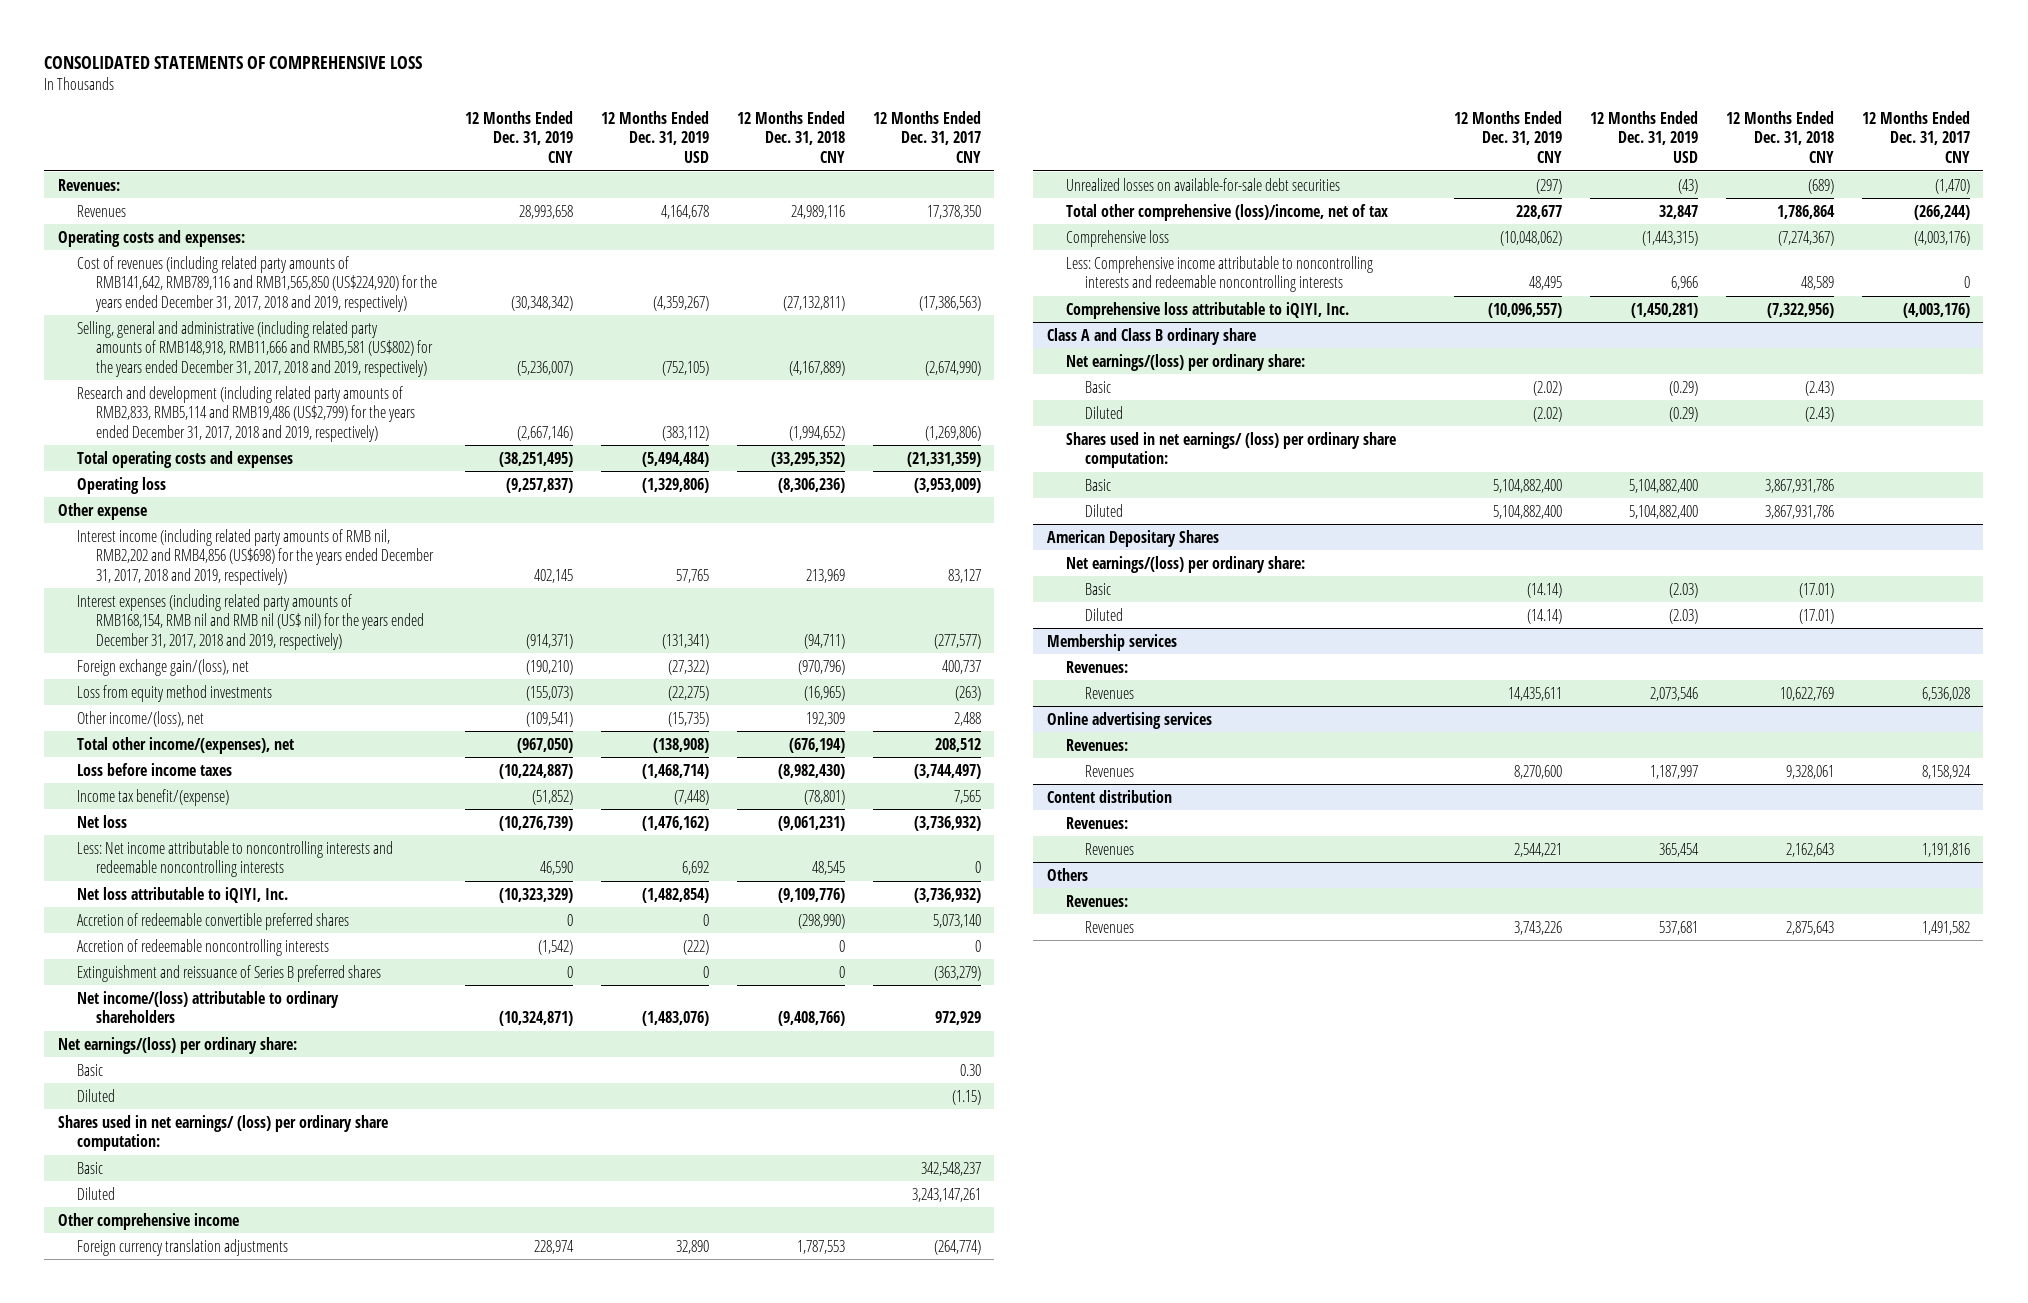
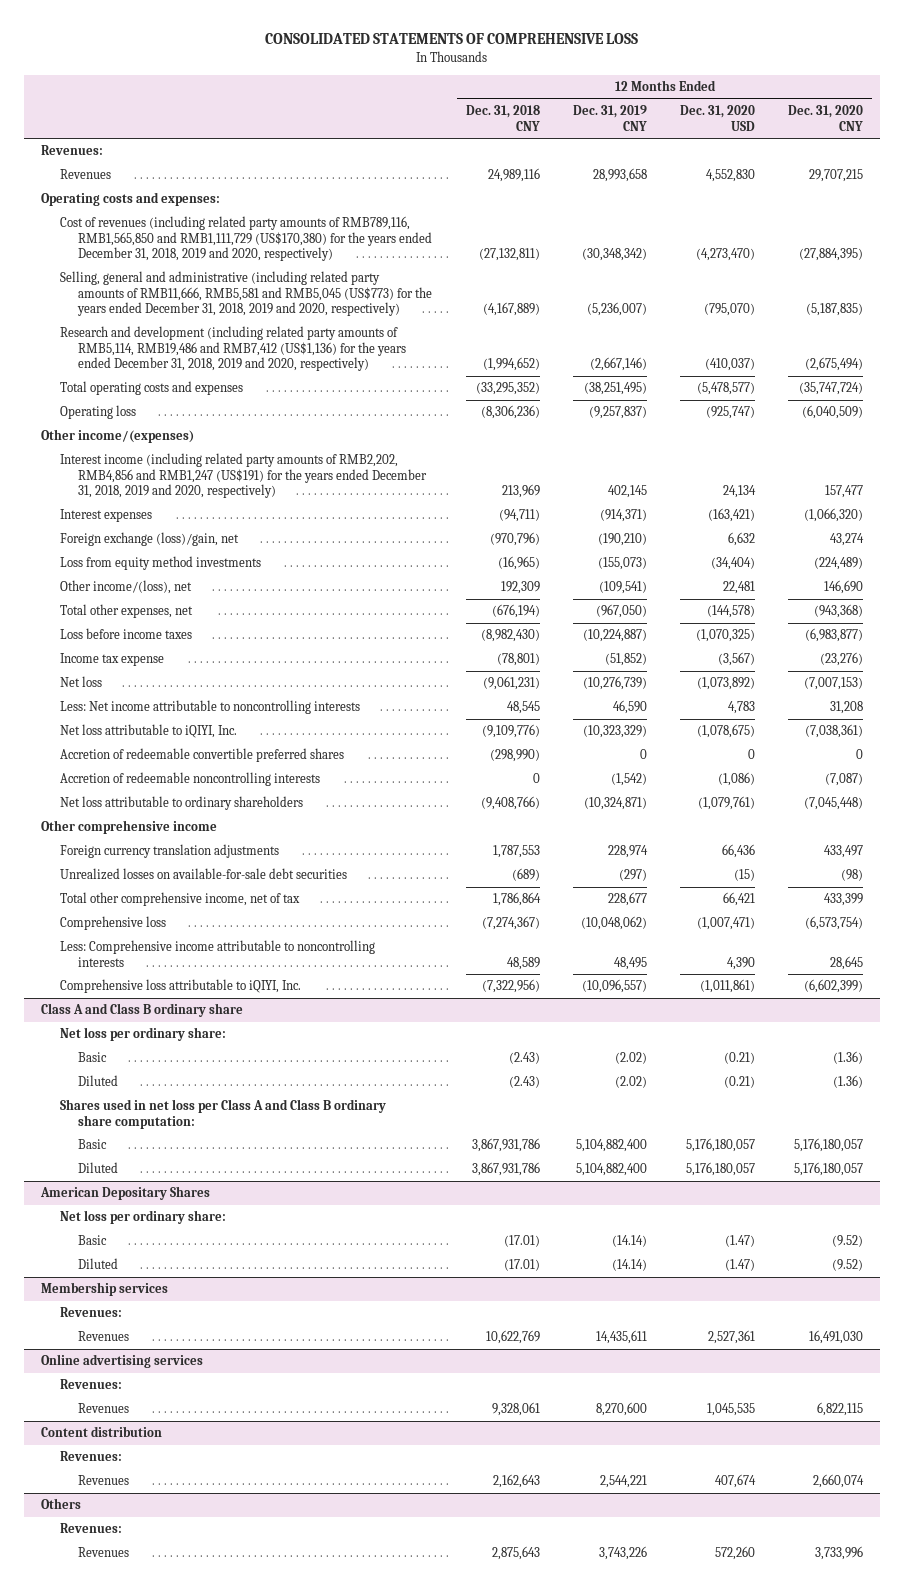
- | 12 Months Ended Dec. 31, 2019 CNY | 12 Months Ended Dec. 31, 2019 USD | 12 Months Ended Dec. 31, 2018 CNY | 12 Months Ended Dec. 31, 2017 CNY
+ | 12 Months Ended Dec. 31, 2018 CNY | 12 Months Ended Dec. 31, 2019 CNY | 12 Months Ended Dec. 31, 2020 USD | 12 Months Ended Dec. 31, 2020 CNY
- Cost of revenues (including related party amounts of RMB141,642, RMB789,116 and RMB1,565,850 (US$224,920) for the years ended December 31, 2017, 2018 and 2019, respectively) | (30,348,342) | (4,359,267) | (27,132,811) | (17,386,563)
- Selling, general and administrative (including related party amounts of RMB148,918, RMB11,666 and RMB5,581 (US$802) for the years ended December 31, 2017, 2018 and 2019, respectively) | (5,236,007) | (752,105) | (4,167,889) | (2,674,990)
- Research and development (including related party amounts of RMB2,833, RMB5,114 and RMB19,486 (US$2,799) for the years ended December 31, 2017, 2018 and 2019, respectively) | (2,667,146) | (383,112) | (1,994,652) | (1,269,806)
+ Cost of revenues (including related party amounts of RMB789,116, RMB1,565,850 and RMB1,111,729 (US$170,380) for the years ended December 31, 2018, 2019 and 2020, respectively) | (27,132,811) | (30,348,342) | (4,273,470) | (27,884,395)
+ Selling, general and administrative (including related party amounts of RMB11,666, RMB5,581 and RMB5,045 (US$773) for the years ended December 31, 2018, 2019 and 2020, respectively) | (4,167,889) | (5,236,007) | (795,070) | (5,187,835)
+ Research and development (including related party amounts of RMB5,114, RMB19,486 and RMB7,412 (US$1,136) for the years ended December 31, 2018, 2019 and 2020, respectively) | (1,994,652) | (2,667,146) | (410,037) | (2,675,494)
- Other expense
- Interest income (including related party amounts of RMB nil, RMB2,202 and RMB4,856 (US$698) for the years ended December 31, 2017, 2018 and 2019, respectively) | 402,145 | 57,765 | 213,969 | 83,127
- Interest expenses (including related party amounts of RMB168,154, RMB nil and RMB nil (US$ nil) for the years ended December 31, 2017, 2018 and 2019, respectively) | (914,371) | (131,341) | (94,711) | (277,577)
- Foreign exchange gain/(loss), net | (190,210) | (27,322) | (970,796) | 400,737
+ Other income/(expenses)
+ Interest income (including related party amounts of RMB2,202, RMB4,856 and RMB1,247 (US$191) for the years ended December 31, 2018, 2019 and 2020, respectively) | 213,969 | 402,145 | 24,134 | 157,477
+ Interest expenses | (94,711) | (914,371) | (163,421) | (1,066,320)
+ Foreign exchange (loss)/gain, net | (970,796) | (190,210) | 6,632 | 43,274
- Total other income/(expenses), net | (967,050) | (138,908) | (676,194) | 208,512
+ Total other expenses, net | (676,194) | (967,050) | (144,578) | (943,368)
- Income tax benefit/(expense) | (51,852) | (7,448) | (78,801) | 7,565
+ Income tax expense | (78,801) | (51,852) | (3,567) | (23,276)
- Less: Net income attributable to noncontrolling interests and redeemable noncontrolling interests | 46,590 | 6,692 | 48,545 | 0
+ Less: Net income attributable to noncontrolling interests | 48,545 | 46,590 | 4,783 | 31,208
- Extinguishment and reissuance of Series B preferred shares | 0 | 0 | 0 | (363,279)
- Net income/(loss) attributable to ordinary shareholders | (10,324,871) | (1,483,076) | (9,408,766) | 972,929
- Net earnings/(loss) per ordinary share:
- Basic | | | | 0.30
- Diluted | | | | (1.15)
- Shares used in net earnings/ (loss) per ordinary share computation:
- Basic | | | | 342,548,237
- Diluted | | | | 3,243,147,261
+ Net loss attributable to ordinary shareholders | (9,408,766) | (10,324,871) | (1,079,761) | (7,045,448)
- Total other comprehensive (loss)/income, net of tax | 228,677 | 32,847 | 1,786,864 | (266,244)
+ Total other comprehensive income, net of tax | 1,786,864 | 228,677 | 66,421 | 433,399
- Less: Comprehensive income attributable to noncontrolling interests and redeemable noncontrolling interests | 48,495 | 6,966 | 48,589 | 0
+ Less: Comprehensive income attributable to noncontrolling interests | 48,589 | 48,495 | 4,390 | 28,645
@ Class A and Class B ordinary share
- Net earnings/(loss) per ordinary share:
+ Net loss per ordinary share:
- Shares used in net earnings/ (loss) per ordinary share computation:
+ Shares used in net loss per Class A and Class B ordinary share computation:
@ American Depositary Shares
- Net earnings/(loss) per ordinary share:
+ Net loss per ordinary share:

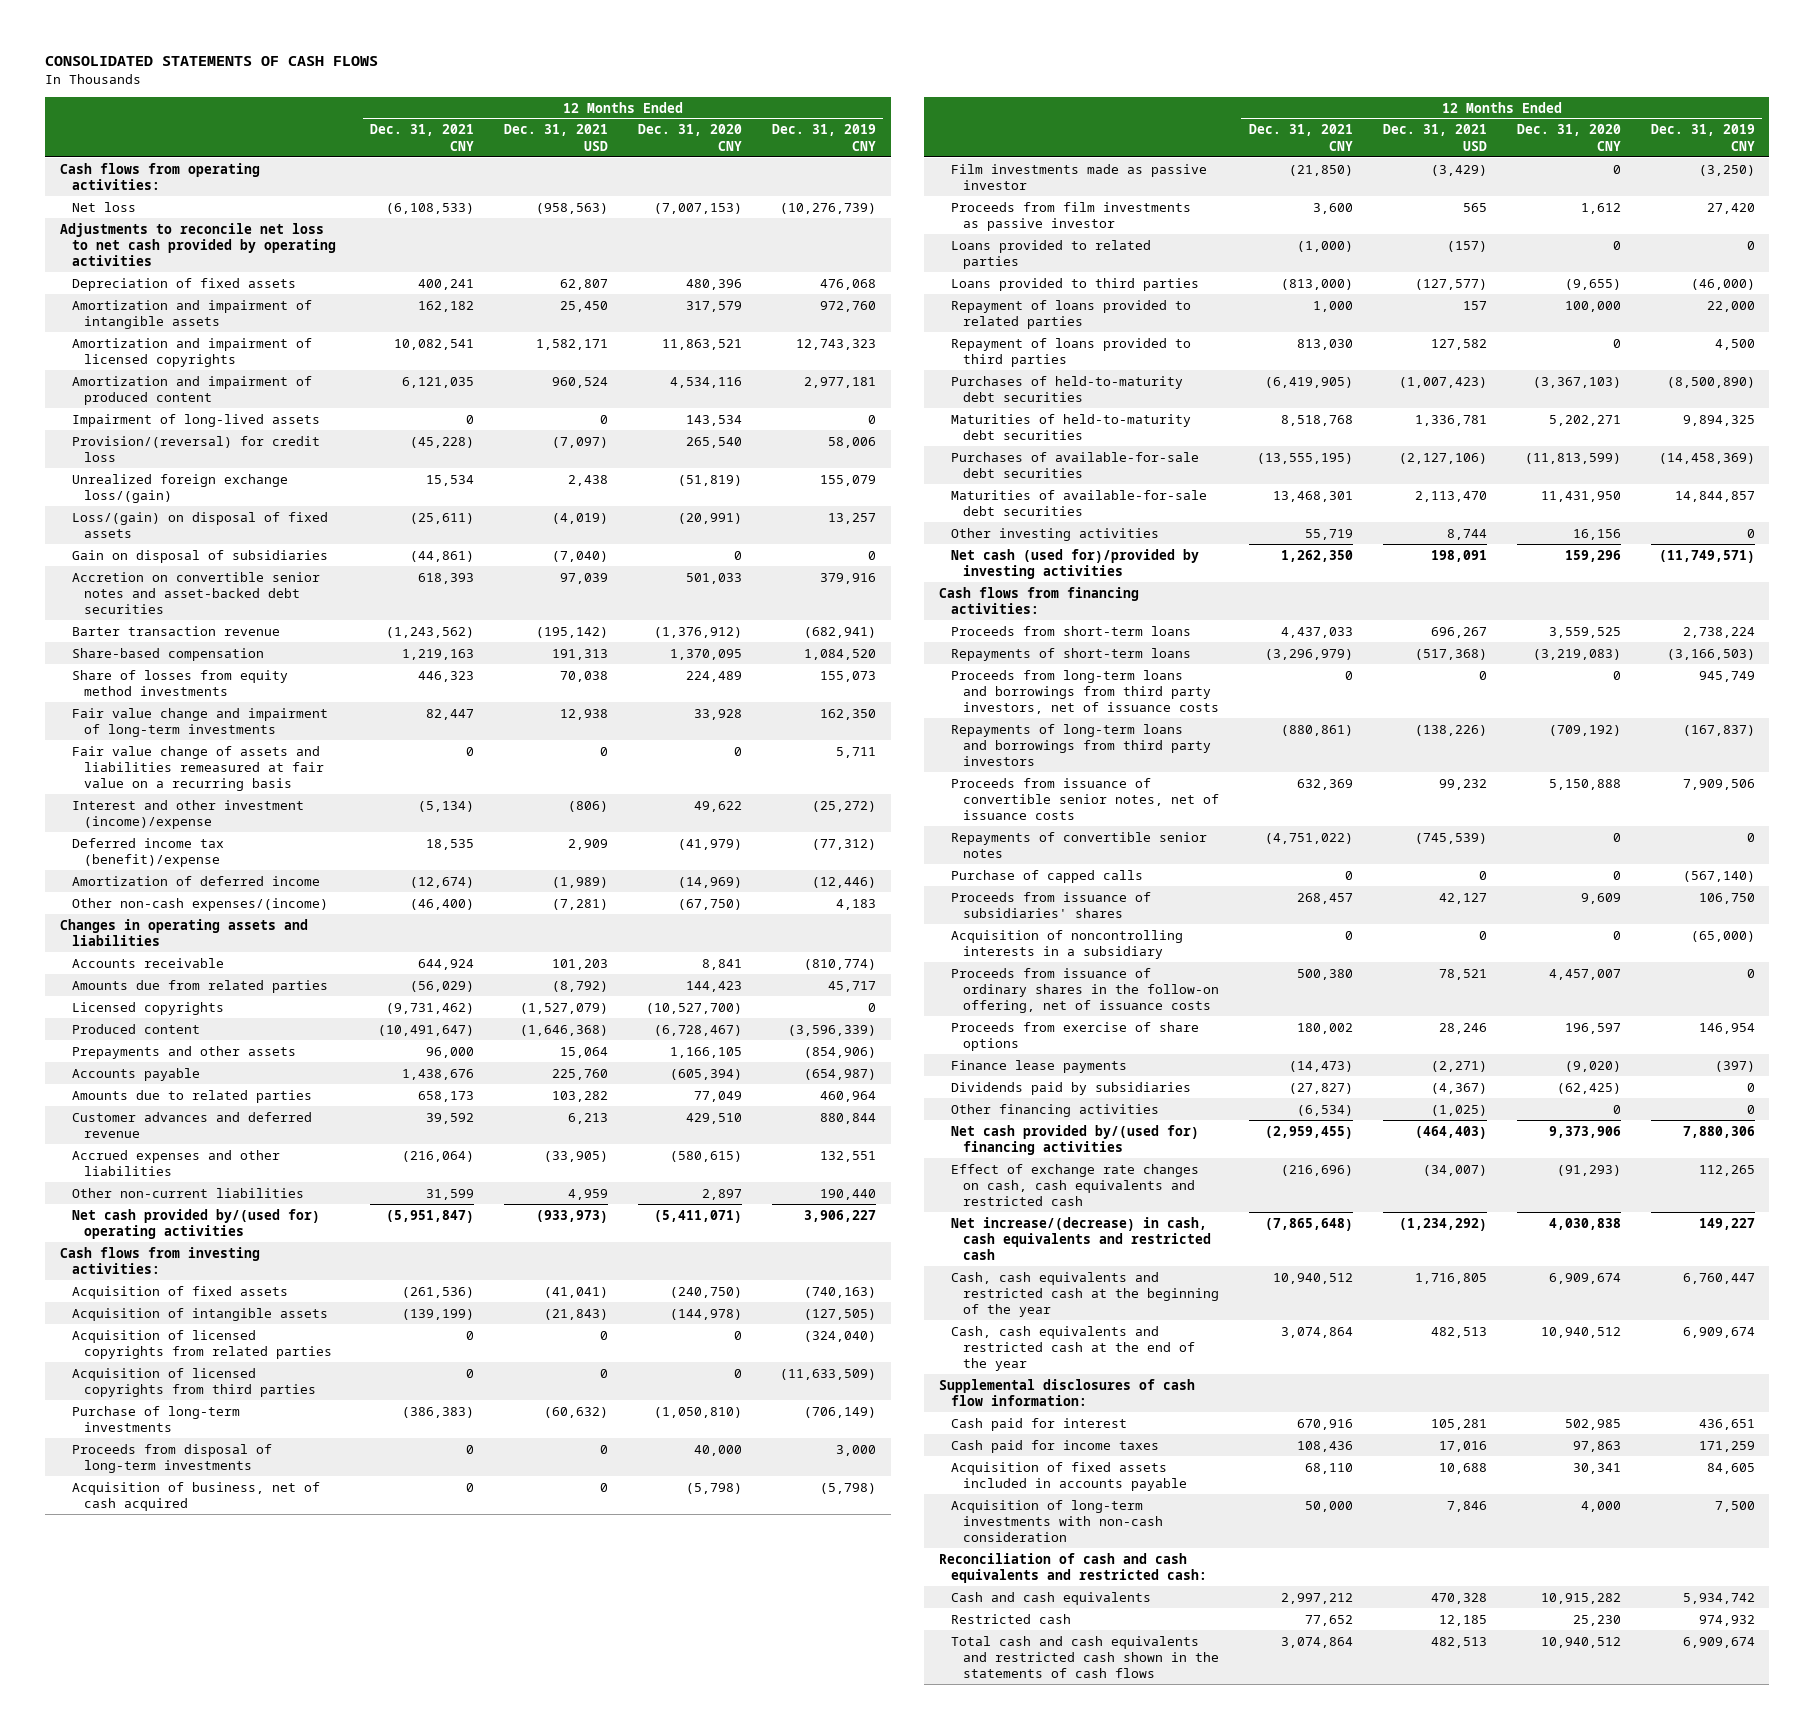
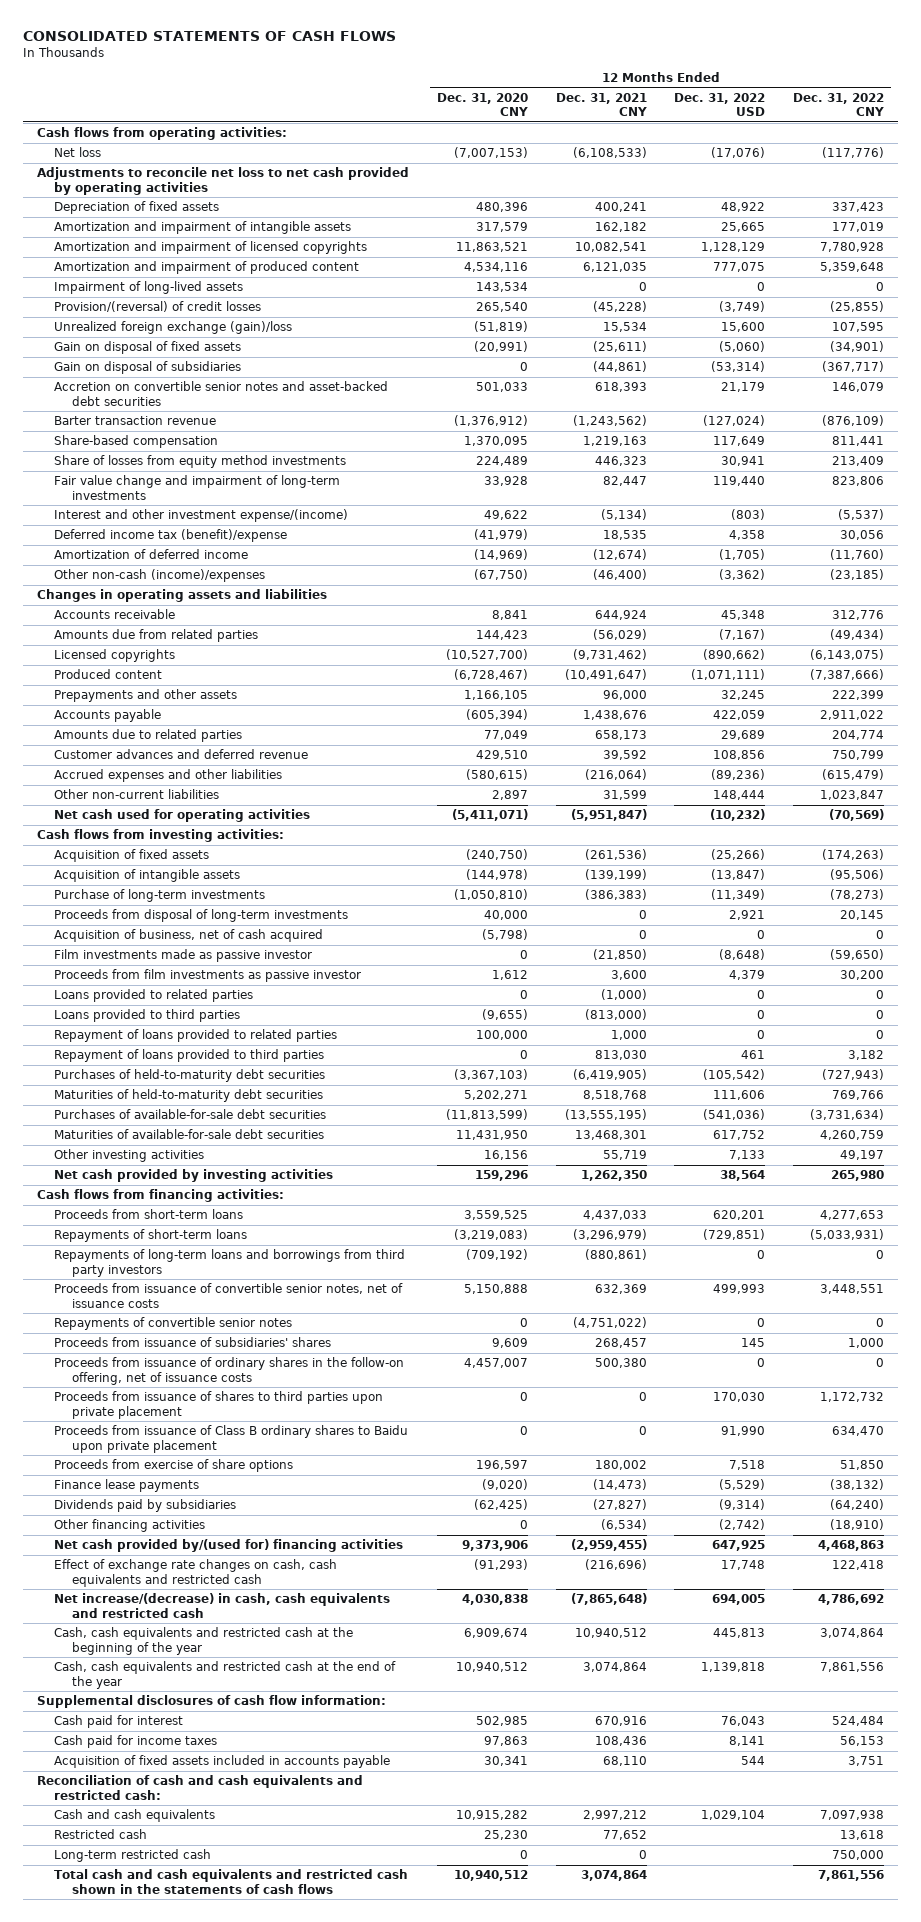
- | 12 Months Ended Dec. 31, 2021 CNY | 12 Months Ended Dec. 31, 2021 USD | 12 Months Ended Dec. 31, 2020 CNY | 12 Months Ended Dec. 31, 2019 CNY
+ | 12 Months Ended Dec. 31, 2020 CNY | 12 Months Ended Dec. 31, 2021 CNY | 12 Months Ended Dec. 31, 2022 USD | 12 Months Ended Dec. 31, 2022 CNY
- Provision/(reversal) for credit loss | (45,228) | (7,097) | 265,540 | 58,006
- Unrealized foreign exchange loss/(gain) | 15,534 | 2,438 | (51,819) | 155,079
- Loss/(gain) on disposal of fixed assets | (25,611) | (4,019) | (20,991) | 13,257
+ Provision/(reversal) of credit losses | 265,540 | (45,228) | (3,749) | (25,855)
+ Unrealized foreign exchange (gain)/loss | (51,819) | 15,534 | 15,600 | 107,595
+ Gain on disposal of fixed assets | (20,991) | (25,611) | (5,060) | (34,901)
- Fair value change of assets and liabilities remeasured at fair value on a recurring basis | 0 | 0 | 0 | 5,711
- Interest and other investment (income)/expense | (5,134) | (806) | 49,622 | (25,272)
+ Interest and other investment expense/(income) | 49,622 | (5,134) | (803) | (5,537)
- Other non-cash expenses/(income) | (46,400) | (7,281) | (67,750) | 4,183
+ Other non-cash (income)/expenses | (67,750) | (46,400) | (3,362) | (23,185)
- Net cash provided by/(used for) operating activities | (5,951,847) | (933,973) | (5,411,071) | 3,906,227
+ Net cash used for operating activities | (5,411,071) | (5,951,847) | (10,232) | (70,569)
- Acquisition of licensed copyrights from related parties | 0 | 0 | 0 | (324,040)
- Acquisition of licensed copyrights from third parties | 0 | 0 | 0 | (11,633,509)
- Net cash (used for)/provided by investing activities | 1,262,350 | 198,091 | 159,296 | (11,749,571)
+ Net cash provided by investing activities | 159,296 | 1,262,350 | 38,564 | 265,980
- Proceeds from long-term loans and borrowings from third party investors, net of issuance costs | 0 | 0 | 0 | 945,749
- Purchase of capped calls | 0 | 0 | 0 | (567,140)
- Acquisition of noncontrolling interests in a subsidiary | 0 | 0 | 0 | (65,000)
+ Proceeds from issuance of shares to third parties upon private placement | 0 | 0 | 170,030 | 1,172,732
+ Proceeds from issuance of Class B ordinary shares to Baidu upon private placement | 0 | 0 | 91,990 | 634,470
- Acquisition of long-term investments with non-cash consideration | 50,000 | 7,846 | 4,000 | 7,500
+ Long-term restricted cash | 0 | 0 | | 750,000

